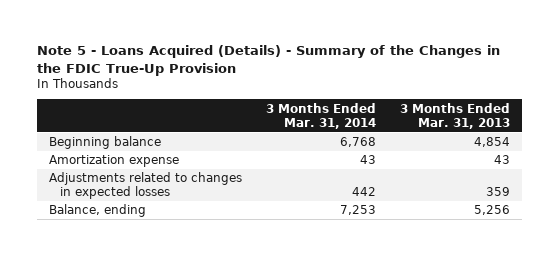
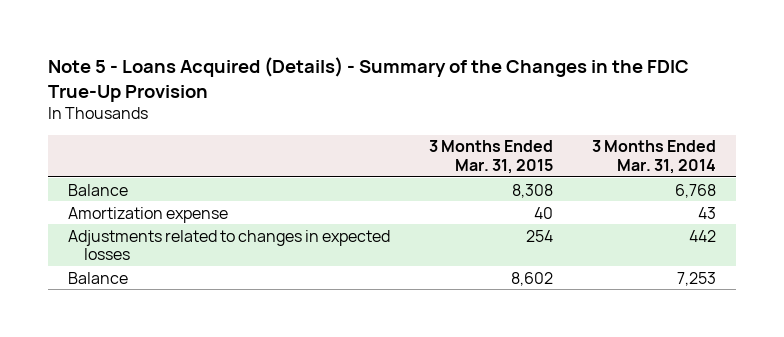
- | 3 Months Ended Mar. 31, 2014 | 3 Months Ended Mar. 31, 2013
+ | 3 Months Ended Mar. 31, 2015 | 3 Months Ended Mar. 31, 2014
- Beginning balance | 6,768 | 4,854
+ Balance | 8,308 | 6,768
- Balance, ending | 7,253 | 5,256
+ Balance | 8,602 | 7,253

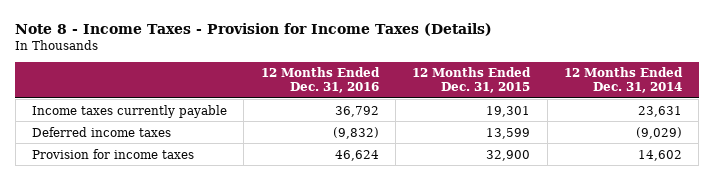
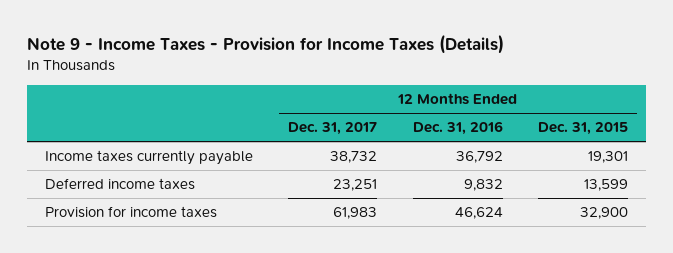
- Note 8 - Income Taxes - Provision for Income Taxes (Details)
+ Note 9 - Income Taxes - Provision for Income Taxes (Details)
- | 12 Months Ended Dec. 31, 2016 | 12 Months Ended Dec. 31, 2015 | 12 Months Ended Dec. 31, 2014
+ | 12 Months Ended Dec. 31, 2017 | 12 Months Ended Dec. 31, 2016 | 12 Months Ended Dec. 31, 2015
- Deferred income taxes | (9,832) | 13,599 | (9,029)
+ Deferred income taxes | 23,251 | 9,832 | 13,599

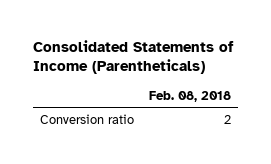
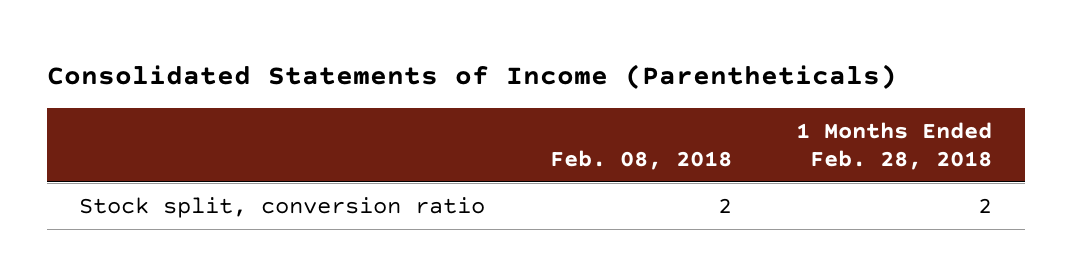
- | Feb. 08, 2018
+ | Feb. 08, 2018 | 1 Months Ended Feb. 28, 2018
- Conversion ratio | 2
+ Stock split, conversion ratio | 2 | 2

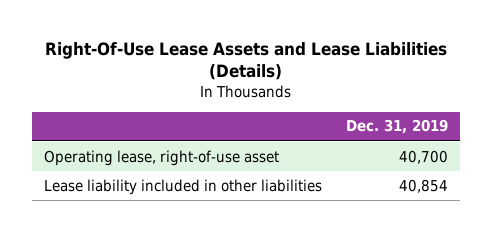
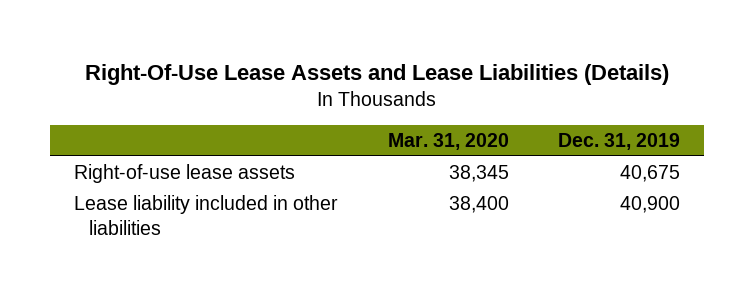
- | Dec. 31, 2019
+ | Mar. 31, 2020 | Dec. 31, 2019
- Operating lease, right-of-use asset | 40,700
- Lease liability included in other liabilities | 40,854
+ Right-of-use lease assets | 38,345 | 40,675
+ Lease liability included in other liabilities | 38,400 | 40,900

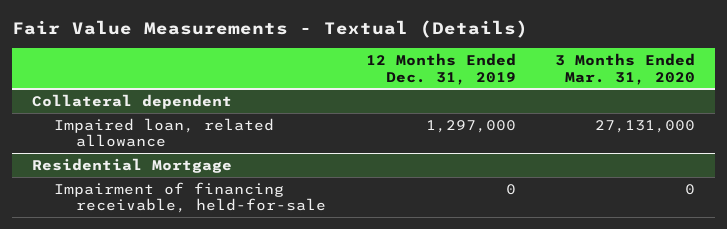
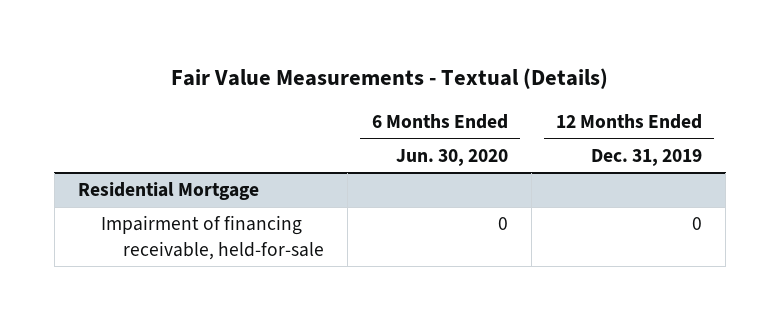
- | 12 Months Ended Dec. 31, 2019 | 3 Months Ended Mar. 31, 2020
+ | 6 Months Ended Jun. 30, 2020 | 12 Months Ended Dec. 31, 2019
- Collateral dependent
- Impaired loan, related allowance | 1,297,000 | 27,131,000

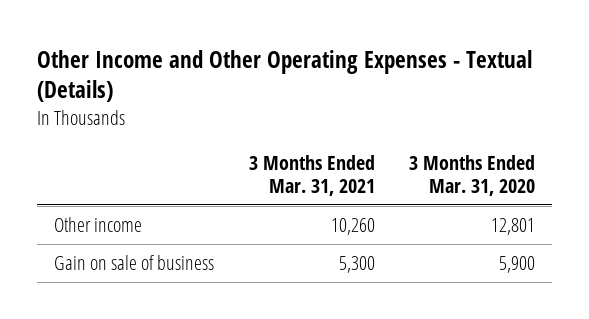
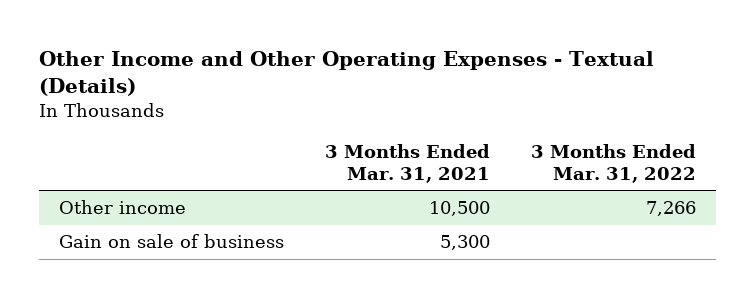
- | 3 Months Ended Mar. 31, 2021 | 3 Months Ended Mar. 31, 2020
+ | 3 Months Ended Mar. 31, 2021 | 3 Months Ended Mar. 31, 2022
- Other income | 10,260 | 12,801
+ Other income | 10,500 | 7,266

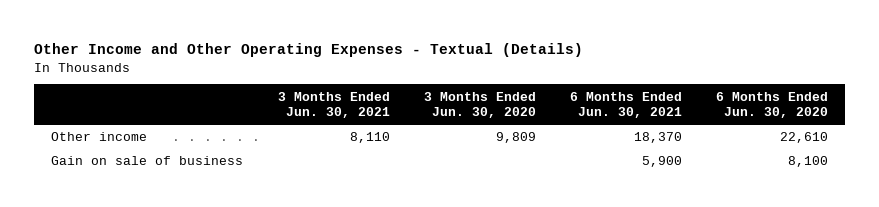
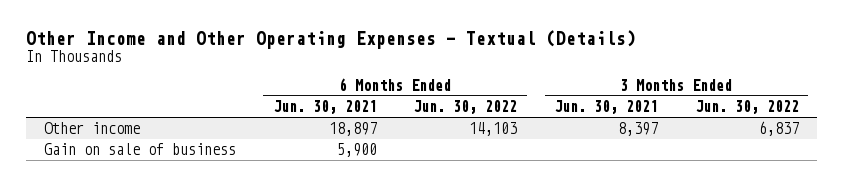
- | 3 Months Ended Jun. 30, 2021 | 3 Months Ended Jun. 30, 2020 | 6 Months Ended Jun. 30, 2021 | 6 Months Ended Jun. 30, 2020
+ | 6 Months Ended Jun. 30, 2021 | 6 Months Ended Jun. 30, 2022 | 3 Months Ended Jun. 30, 2021 | 3 Months Ended Jun. 30, 2022
- Other income | 8,110 | 9,809 | 18,370 | 22,610
+ Other income | 18,897 | 14,103 | 8,397 | 6,837

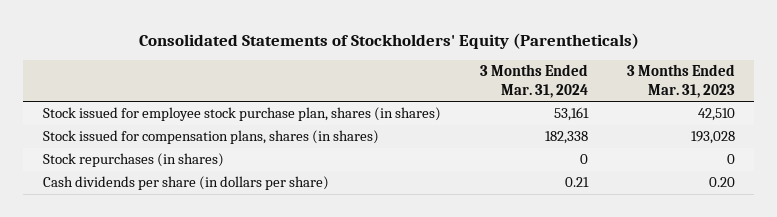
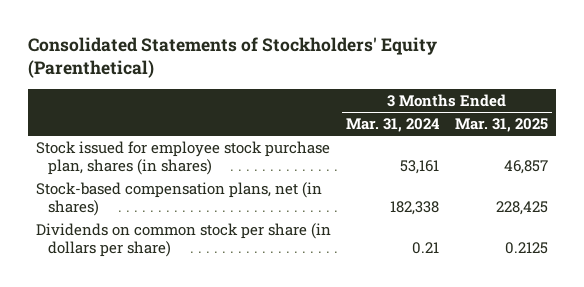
- Consolidated Statements of Stockholders' Equity (Parentheticals)
+ Consolidated Statements of Stockholders' Equity (Parenthetical)
- | 3 Months Ended Mar. 31, 2024 | 3 Months Ended Mar. 31, 2023
+ | 3 Months Ended Mar. 31, 2024 | 3 Months Ended Mar. 31, 2025
- Stock issued for compensation plans, shares (in shares) | 182,338 | 193,028
- Stock repurchases (in shares) | 0 | 0
- Cash dividends per share (in dollars per share) | 0.21 | 0.20
+ Stock-based compensation plans, net (in shares) | 182,338 | 228,425
+ Dividends on common stock per share (in dollars per share) | 0.21 | 0.2125

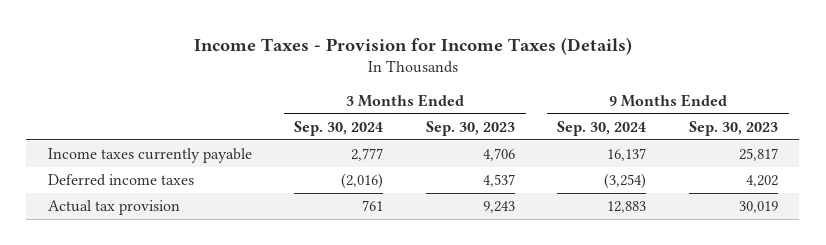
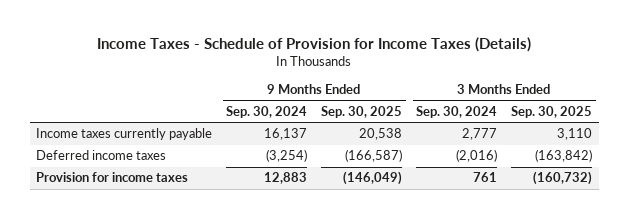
- Income Taxes - Provision for Income Taxes (Details)
+ Income Taxes - Schedule of Provision for Income Taxes (Details)
- | 3 Months Ended Sep. 30, 2024 | 3 Months Ended Sep. 30, 2023 | 9 Months Ended Sep. 30, 2024 | 9 Months Ended Sep. 30, 2023
+ | 9 Months Ended Sep. 30, 2024 | 9 Months Ended Sep. 30, 2025 | 3 Months Ended Sep. 30, 2024 | 3 Months Ended Sep. 30, 2025
- Actual tax provision | 761 | 9,243 | 12,883 | 30,019
+ Provision for income taxes | 12,883 | (146,049) | 761 | (160,732)

